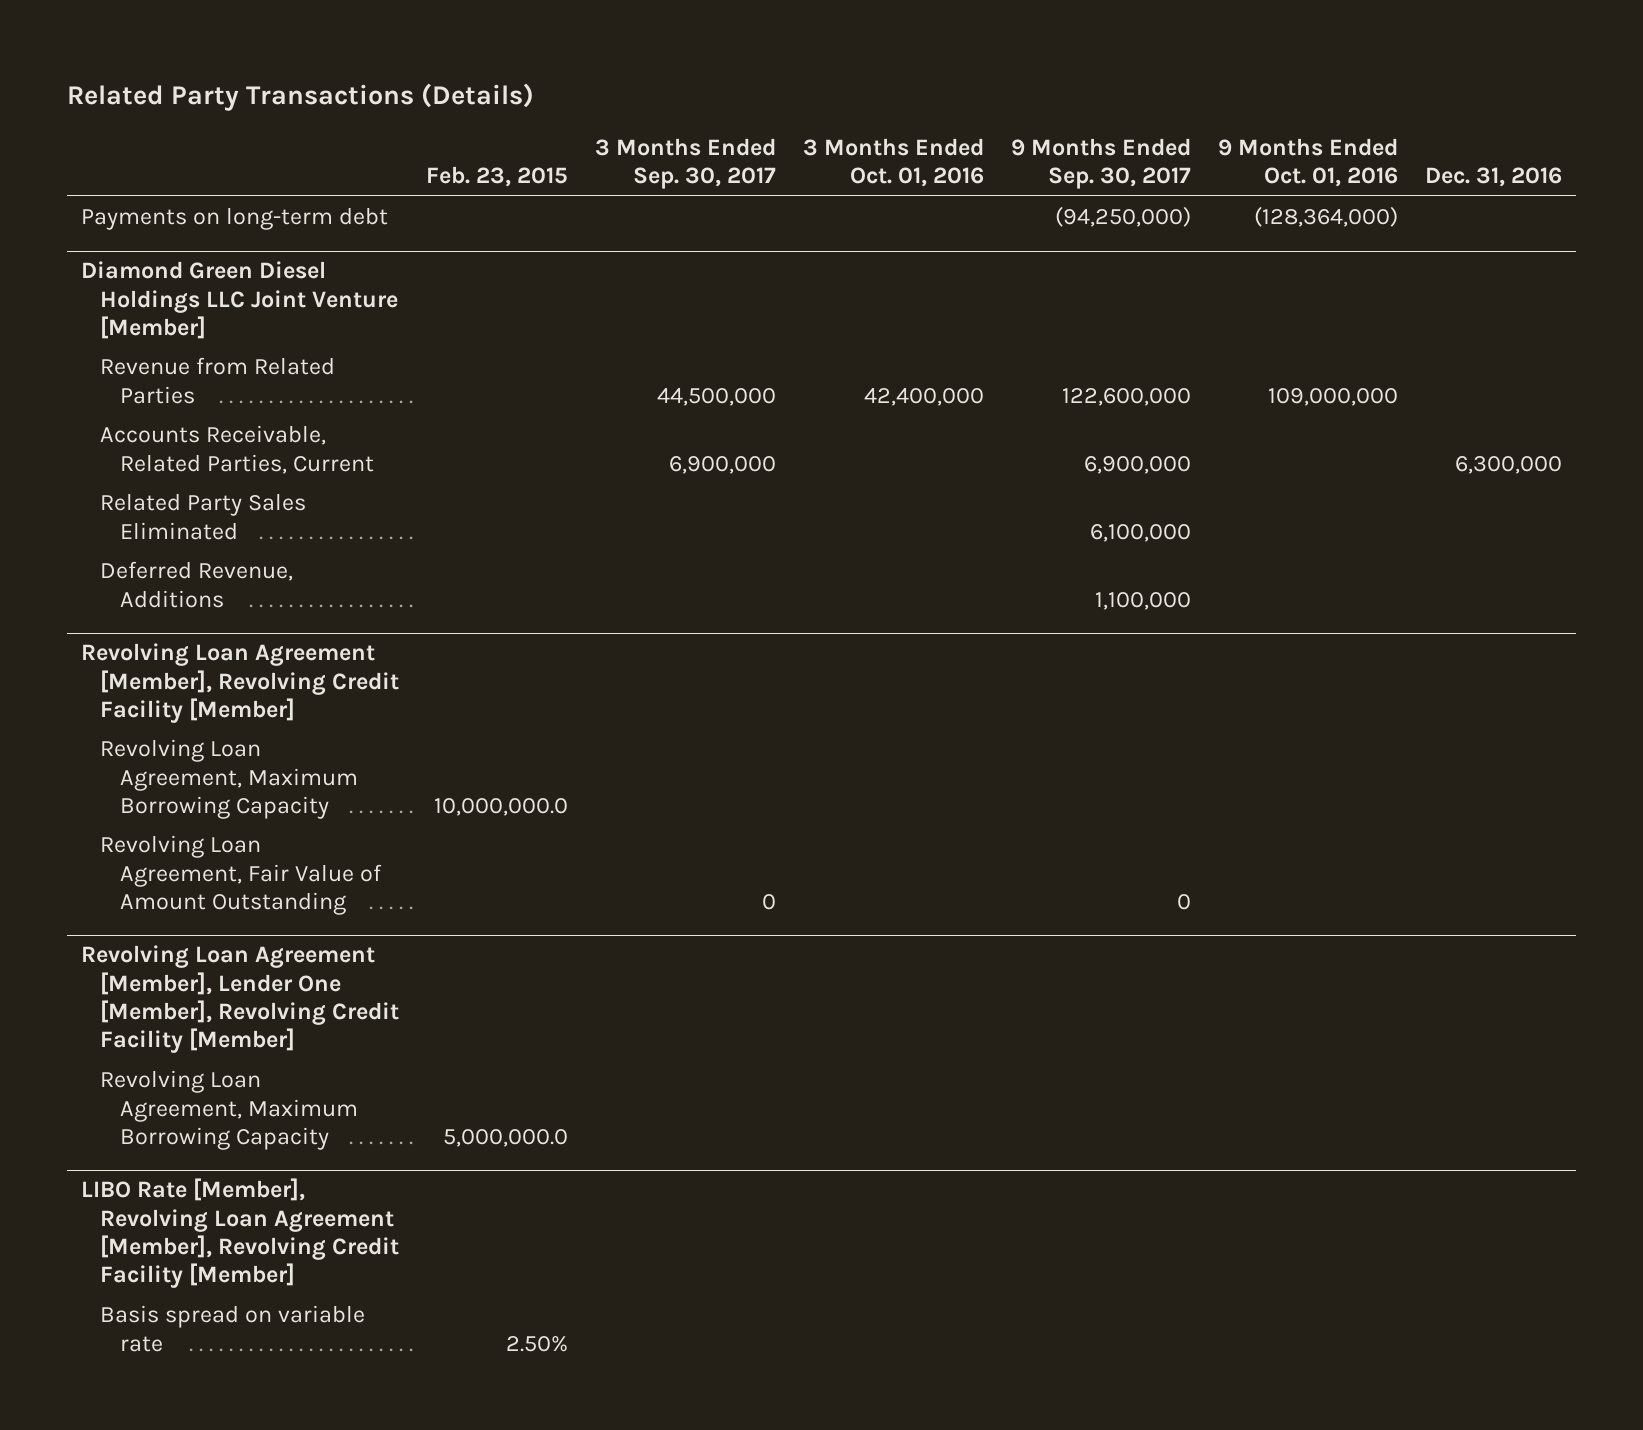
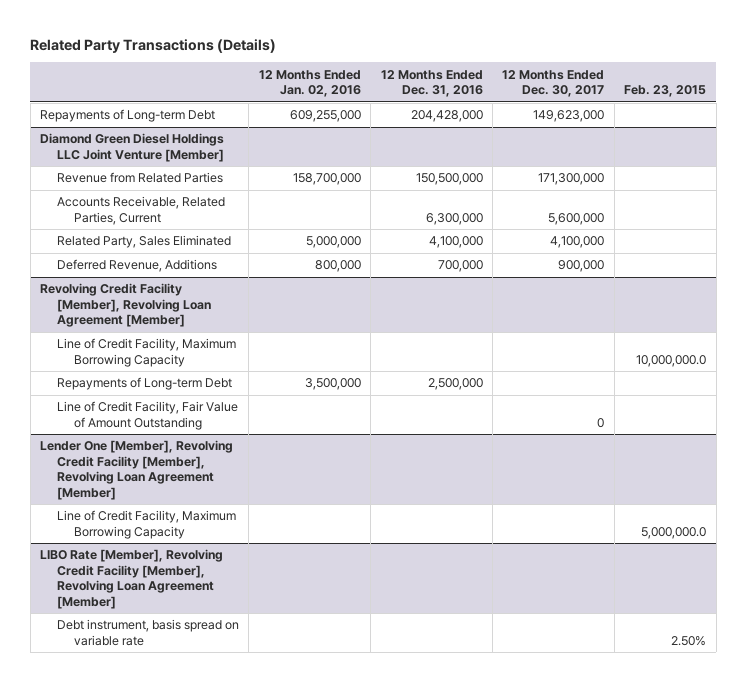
- | Feb. 23, 2015 | 3 Months Ended Sep. 30, 2017 | 3 Months Ended Oct. 01, 2016 | 9 Months Ended Sep. 30, 2017 | 9 Months Ended Oct. 01, 2016 | Dec. 31, 2016
+ | 12 Months Ended Jan. 02, 2016 | 12 Months Ended Dec. 31, 2016 | 12 Months Ended Dec. 30, 2017 | Feb. 23, 2015
- Payments on long-term debt | | | | (94,250,000) | (128,364,000) |
+ Repayments of Long-term Debt | 609,255,000 | 204,428,000 | 149,623,000 |
@ Diamond Green Diesel Holdings LLC Joint Venture [Member]
- Related Party Sales Eliminated | | | | 6,100,000 | |
+ Related Party, Sales Eliminated | 5,000,000 | 4,100,000 | 4,100,000 |
- Revolving Loan Agreement [Member], Revolving Credit Facility [Member]
- Revolving Loan Agreement, Maximum Borrowing Capacity | 10,000,000.0 | | | | |
- Revolving Loan Agreement, Fair Value of Amount Outstanding | | 0 | | 0 | |
- Revolving Loan Agreement [Member], Lender One [Member], Revolving Credit Facility [Member]
- Revolving Loan Agreement, Maximum Borrowing Capacity | 5,000,000.0 | | | | |
- LIBO Rate [Member], Revolving Loan Agreement [Member], Revolving Credit Facility [Member]
- Basis spread on variable rate | 2.50% | | | | |
+ Revolving Credit Facility [Member], Revolving Loan Agreement [Member]
+ Line of Credit Facility, Maximum Borrowing Capacity | | | | 10,000,000.0
+ Repayments of Long-term Debt | 3,500,000 | 2,500,000 | |
+ Line of Credit Facility, Fair Value of Amount Outstanding | | | 0 |
+ Lender One [Member], Revolving Credit Facility [Member], Revolving Loan Agreement [Member]
+ Line of Credit Facility, Maximum Borrowing Capacity | | | | 5,000,000.0
+ LIBO Rate [Member], Revolving Credit Facility [Member], Revolving Loan Agreement [Member]
+ Debt instrument, basis spread on variable rate | | | | 2.50%

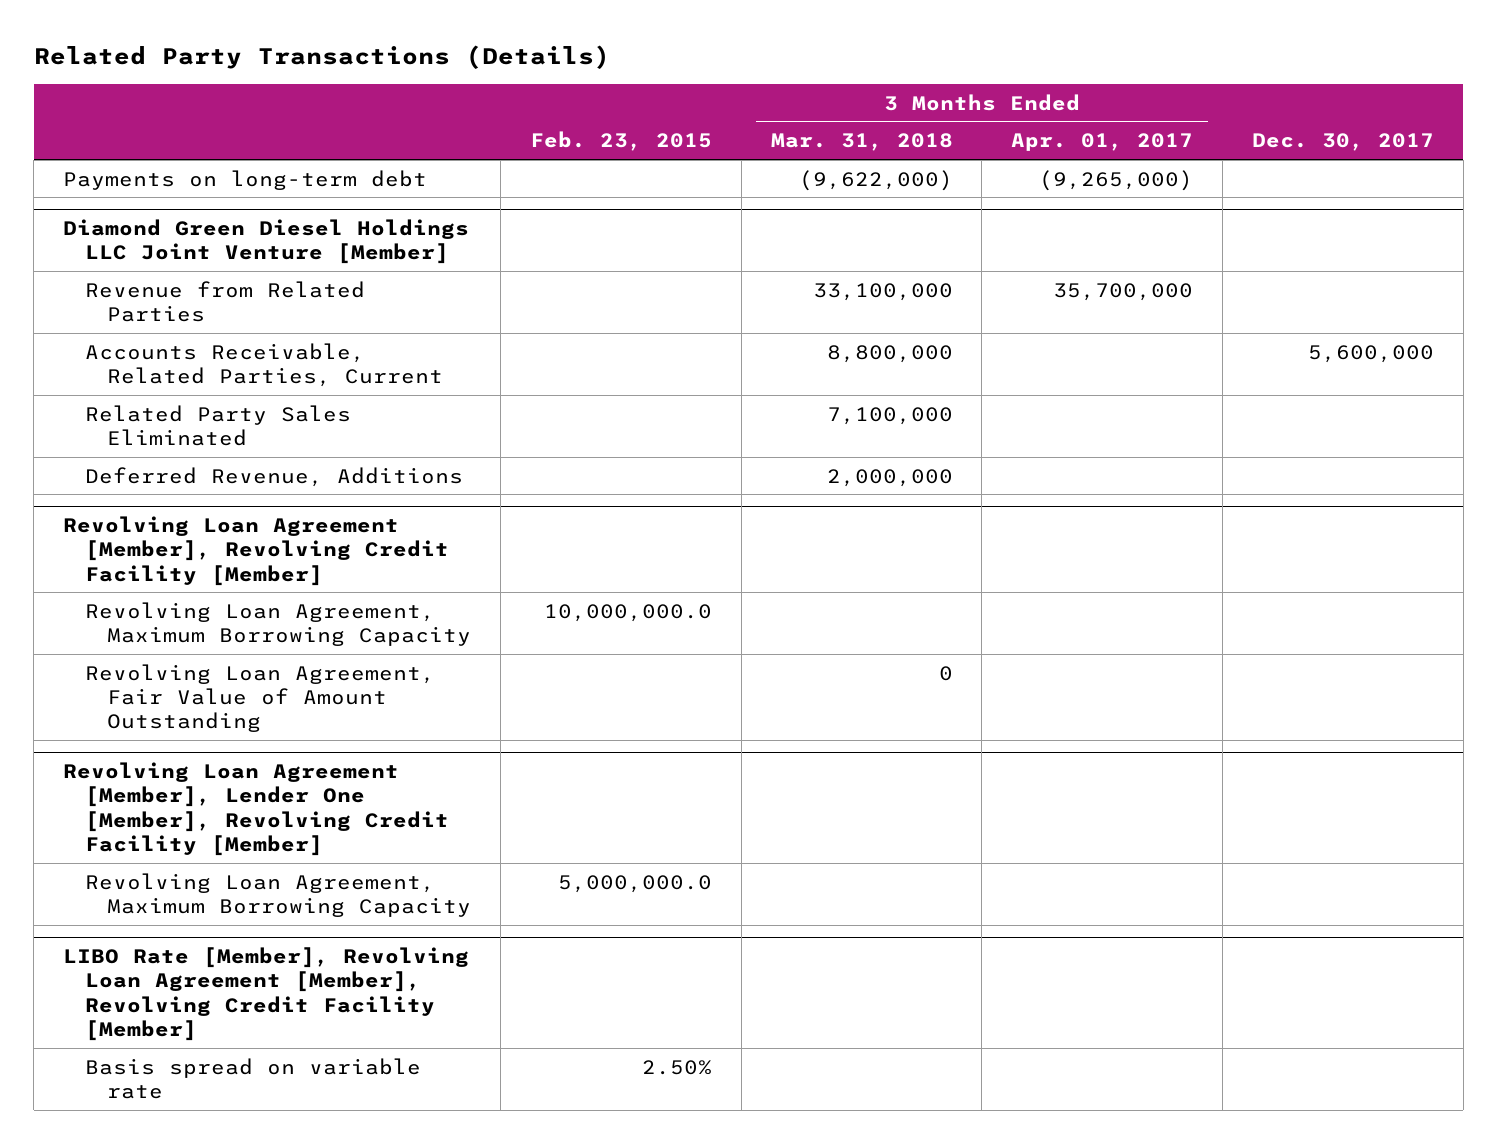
- | 12 Months Ended Jan. 02, 2016 | 12 Months Ended Dec. 31, 2016 | 12 Months Ended Dec. 30, 2017 | Feb. 23, 2015
+ | Feb. 23, 2015 | 3 Months Ended Mar. 31, 2018 | 3 Months Ended Apr. 01, 2017 | Dec. 30, 2017
- Repayments of Long-term Debt | 609,255,000 | 204,428,000 | 149,623,000 |
+ Payments on long-term debt | | (9,622,000) | (9,265,000) |
@ Diamond Green Diesel Holdings LLC Joint Venture [Member]
- Related Party, Sales Eliminated | 5,000,000 | 4,100,000 | 4,100,000 |
+ Related Party Sales Eliminated | | 7,100,000 | |
- Revolving Credit Facility [Member], Revolving Loan Agreement [Member]
- Line of Credit Facility, Maximum Borrowing Capacity | | | | 10,000,000.0
- Repayments of Long-term Debt | 3,500,000 | 2,500,000 | |
- Line of Credit Facility, Fair Value of Amount Outstanding | | | 0 |
- Lender One [Member], Revolving Credit Facility [Member], Revolving Loan Agreement [Member]
- Line of Credit Facility, Maximum Borrowing Capacity | | | | 5,000,000.0
- LIBO Rate [Member], Revolving Credit Facility [Member], Revolving Loan Agreement [Member]
- Debt instrument, basis spread on variable rate | | | | 2.50%
+ Revolving Loan Agreement [Member], Revolving Credit Facility [Member]
+ Revolving Loan Agreement, Maximum Borrowing Capacity | 10,000,000.0 | | |
+ Revolving Loan Agreement, Fair Value of Amount Outstanding | | 0 | |
+ Revolving Loan Agreement [Member], Lender One [Member], Revolving Credit Facility [Member]
+ Revolving Loan Agreement, Maximum Borrowing Capacity | 5,000,000.0 | | |
+ LIBO Rate [Member], Revolving Loan Agreement [Member], Revolving Credit Facility [Member]
+ Basis spread on variable rate | 2.50% | | |

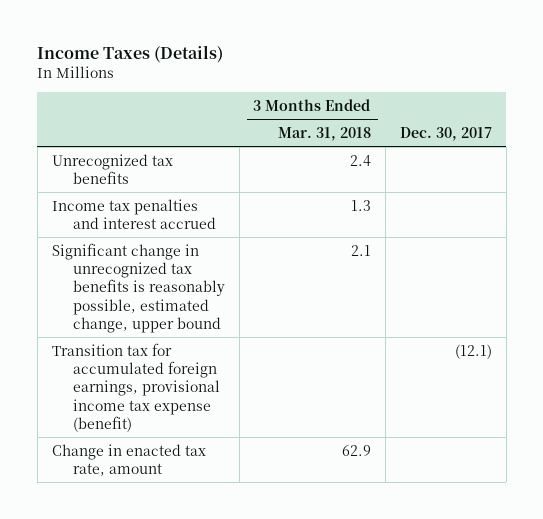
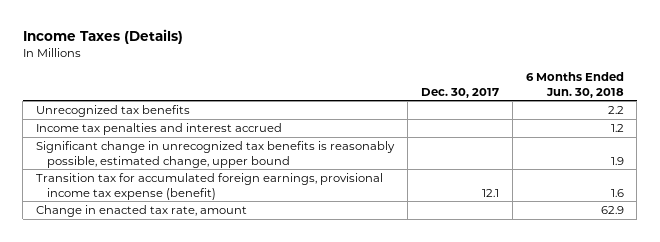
- | 3 Months Ended Mar. 31, 2018 | Dec. 30, 2017
+ | Dec. 30, 2017 | 6 Months Ended Jun. 30, 2018
- Transition tax for accumulated foreign earnings, provisional income tax expense (benefit) | | (12.1)
+ Transition tax for accumulated foreign earnings, provisional income tax expense (benefit) | 12.1 | 1.6

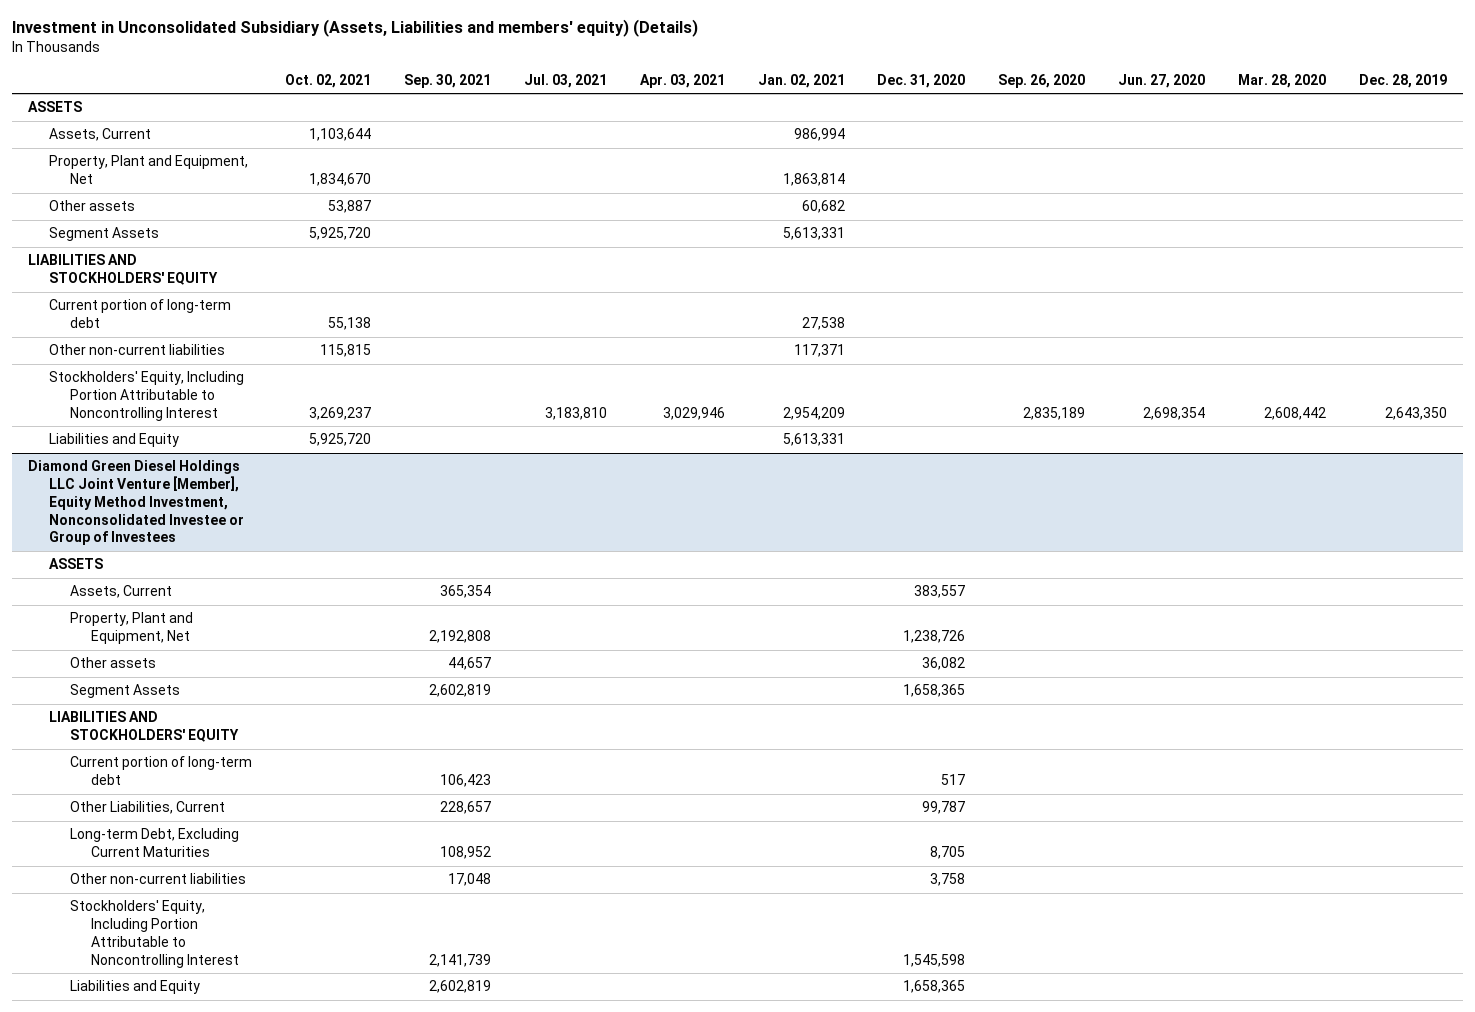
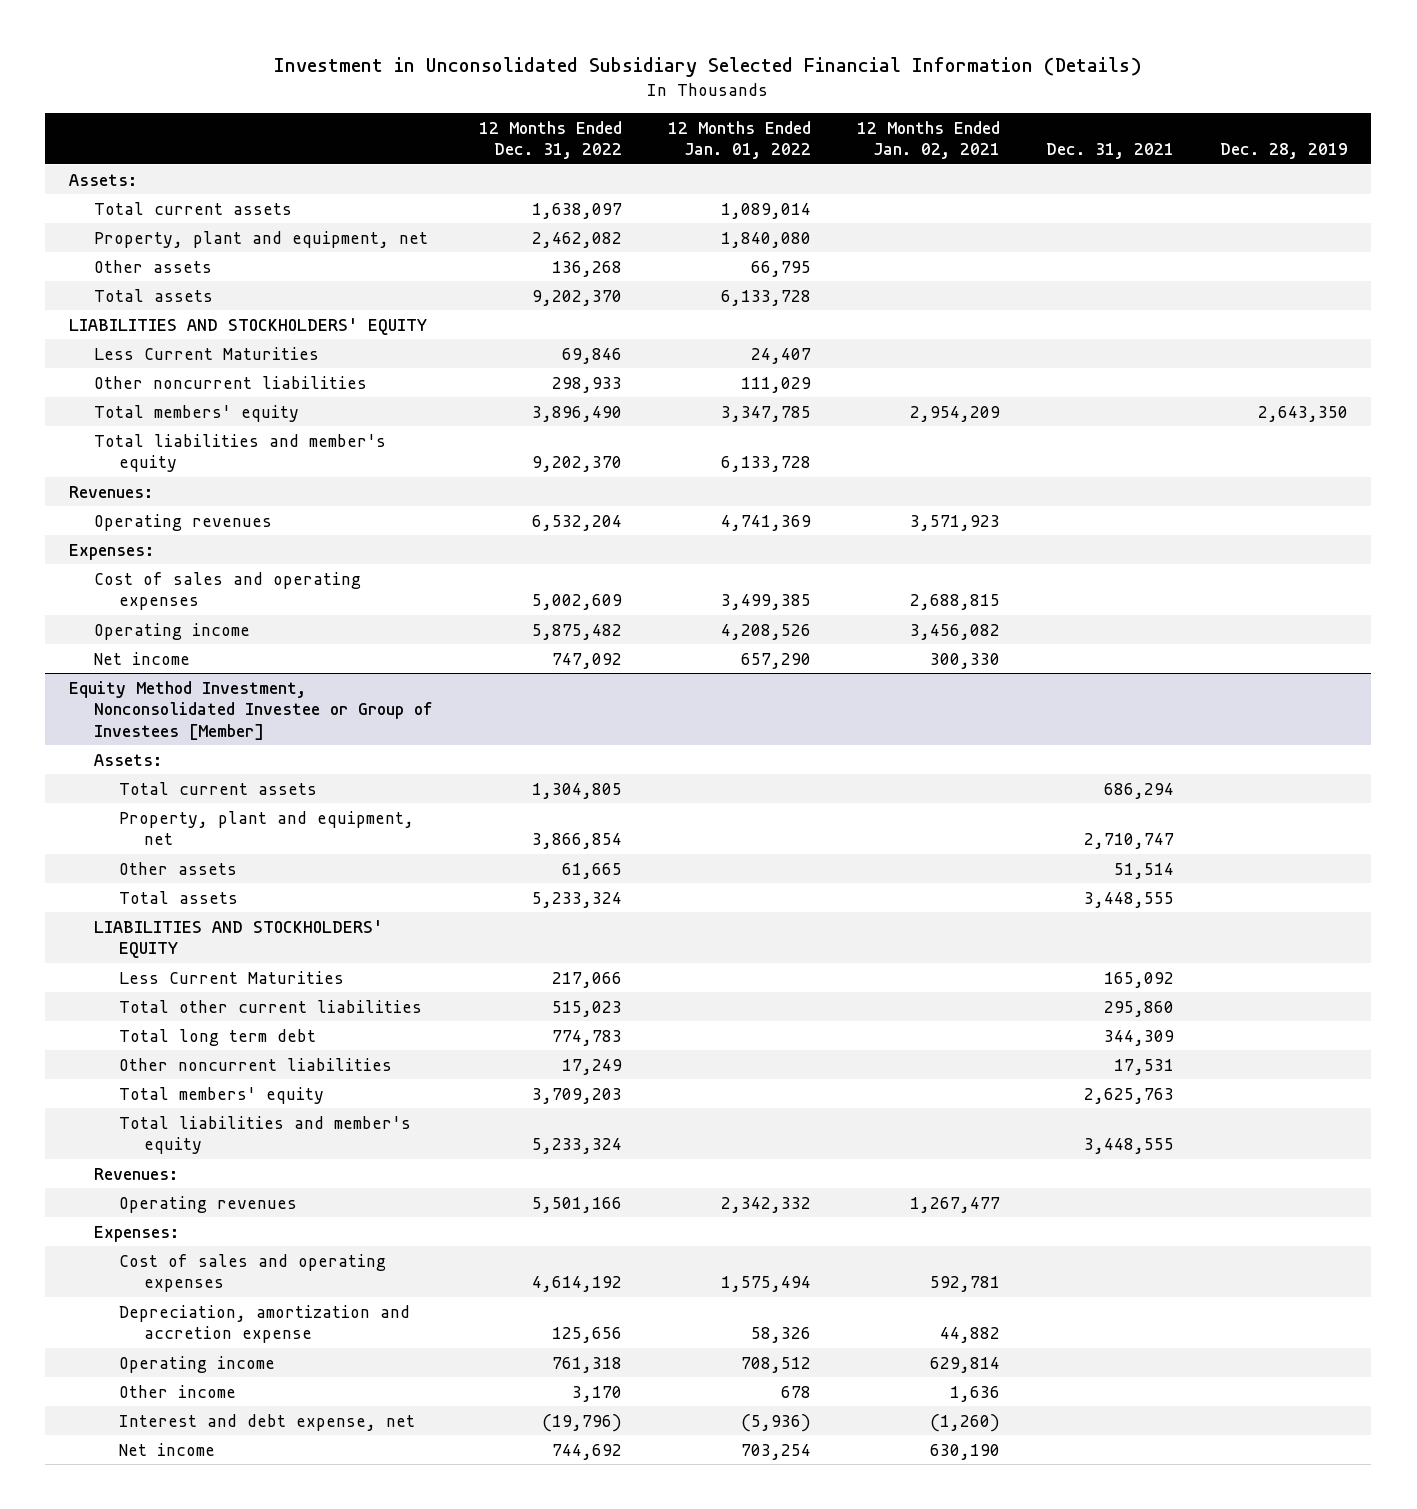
- Investment in Unconsolidated Subsidiary (Assets, Liabilities and members' equity) (Details)
+ Investment in Unconsolidated Subsidiary Selected Financial Information (Details)
- | Oct. 02, 2021 | Sep. 30, 2021 | Jul. 03, 2021 | Apr. 03, 2021 | Jan. 02, 2021 | Dec. 31, 2020 | Sep. 26, 2020 | Jun. 27, 2020 | Mar. 28, 2020 | Dec. 28, 2019
+ | 12 Months Ended Dec. 31, 2022 | 12 Months Ended Jan. 01, 2022 | 12 Months Ended Jan. 02, 2021 | Dec. 31, 2021 | Dec. 28, 2019
- ASSETS
- Assets, Current | 1,103,644 | | | | 986,994 | | | | |
- Property, Plant and Equipment, Net | 1,834,670 | | | | 1,863,814 | | | | |
+ Assets:
+ Total current assets | 1,638,097 | 1,089,014 | | |
+ Property, plant and equipment, net | 2,462,082 | 1,840,080 | | |
- Segment Assets | 5,925,720 | | | | 5,613,331 | | | | |
+ Total assets | 9,202,370 | 6,133,728 | | |
- Current portion of long-term debt | 55,138 | | | | 27,538 | | | | |
- Other non-current liabilities | 115,815 | | | | 117,371 | | | | |
- Stockholders' Equity, Including Portion Attributable to Noncontrolling Interest | 3,269,237 | | 3,183,810 | 3,029,946 | 2,954,209 | | 2,835,189 | 2,698,354 | 2,608,442 | 2,643,350
- Liabilities and Equity | 5,925,720 | | | | 5,613,331 | | | | |
- Diamond Green Diesel Holdings LLC Joint Venture [Member], Equity Method Investment, Nonconsolidated Investee or Group of Investees
- ASSETS
- Assets, Current | | 365,354 | | | | 383,557 | | | |
- Property, Plant and Equipment, Net | | 2,192,808 | | | | 1,238,726 | | | |
+ Less Current Maturities | 69,846 | 24,407 | | |
+ Other noncurrent liabilities | 298,933 | 111,029 | | |
+ Total members' equity | 3,896,490 | 3,347,785 | 2,954,209 | | 2,643,350
+ Total liabilities and member's equity | 9,202,370 | 6,133,728 | | |
+ Revenues:
+ Operating revenues | 6,532,204 | 4,741,369 | 3,571,923 | |
+ Expenses:
+ Cost of sales and operating expenses | 5,002,609 | 3,499,385 | 2,688,815 | |
+ Operating income | 5,875,482 | 4,208,526 | 3,456,082 | |
+ Net income | 747,092 | 657,290 | 300,330 | |
+ Equity Method Investment, Nonconsolidated Investee or Group of Investees [Member]
+ Assets:
+ Total current assets | 1,304,805 | | | 686,294 |
+ Property, plant and equipment, net | 3,866,854 | | | 2,710,747 |
- Segment Assets | | 2,602,819 | | | | 1,658,365 | | | |
+ Total assets | 5,233,324 | | | 3,448,555 |
- Current portion of long-term debt | | 106,423 | | | | 517 | | | |
- Other Liabilities, Current | | 228,657 | | | | 99,787 | | | |
- Long-term Debt, Excluding Current Maturities | | 108,952 | | | | 8,705 | | | |
- Other non-current liabilities | | 17,048 | | | | 3,758 | | | |
- Stockholders' Equity, Including Portion Attributable to Noncontrolling Interest | | 2,141,739 | | | | 1,545,598 | | | |
- Liabilities and Equity | | 2,602,819 | | | | 1,658,365 | | | |
+ Less Current Maturities | 217,066 | | | 165,092 |
+ Total other current liabilities | 515,023 | | | 295,860 |
+ Total long term debt | 774,783 | | | 344,309 |
+ Other noncurrent liabilities | 17,249 | | | 17,531 |
+ Total members' equity | 3,709,203 | | | 2,625,763 |
+ Total liabilities and member's equity | 5,233,324 | | | 3,448,555 |
+ Revenues:
+ Operating revenues | 5,501,166 | 2,342,332 | 1,267,477 | |
+ Expenses:
+ Cost of sales and operating expenses | 4,614,192 | 1,575,494 | 592,781 | |
+ Depreciation, amortization and accretion expense | 125,656 | 58,326 | 44,882 | |
+ Operating income | 761,318 | 708,512 | 629,814 | |
+ Other income | 3,170 | 678 | 1,636 | |
+ Interest and debt expense, net | (19,796) | (5,936) | (1,260) | |
+ Net income | 744,692 | 703,254 | 630,190 | |

